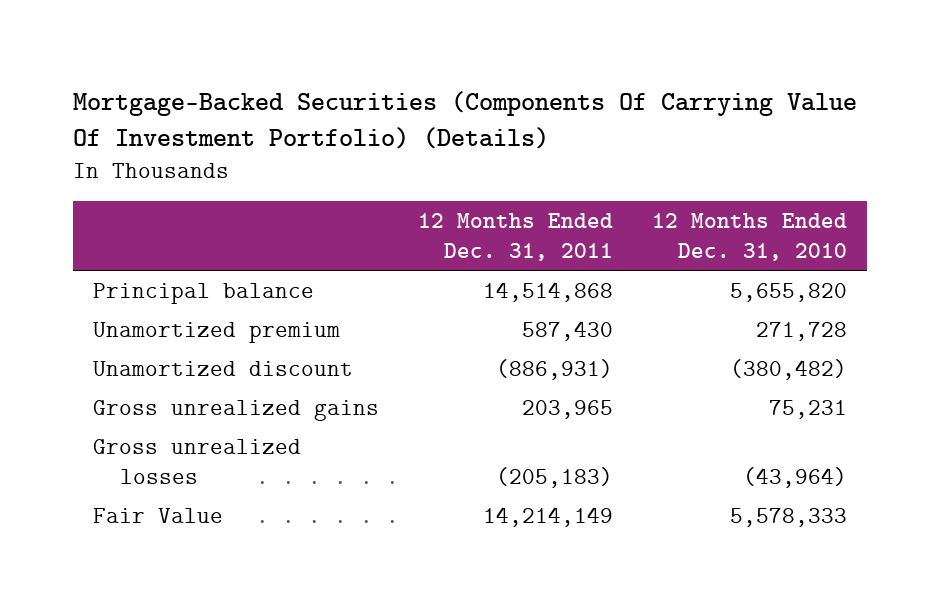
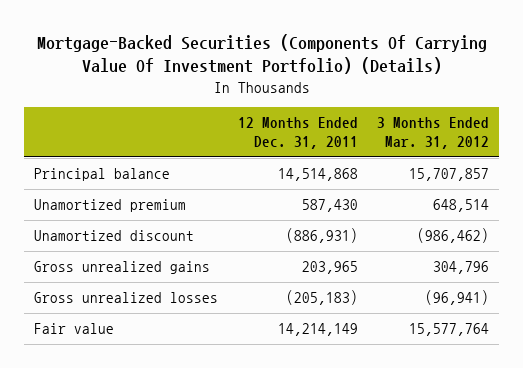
- | 12 Months Ended Dec. 31, 2011 | 12 Months Ended Dec. 31, 2010
+ | 12 Months Ended Dec. 31, 2011 | 3 Months Ended Mar. 31, 2012
- Fair Value | 14,214,149 | 5,578,333
+ Fair value | 14,214,149 | 15,577,764

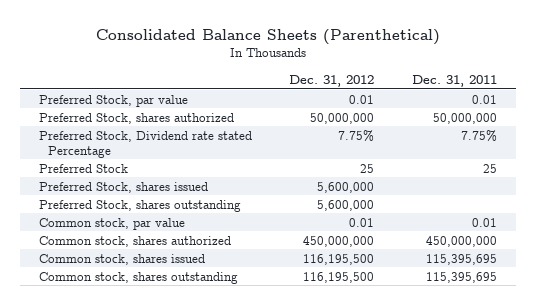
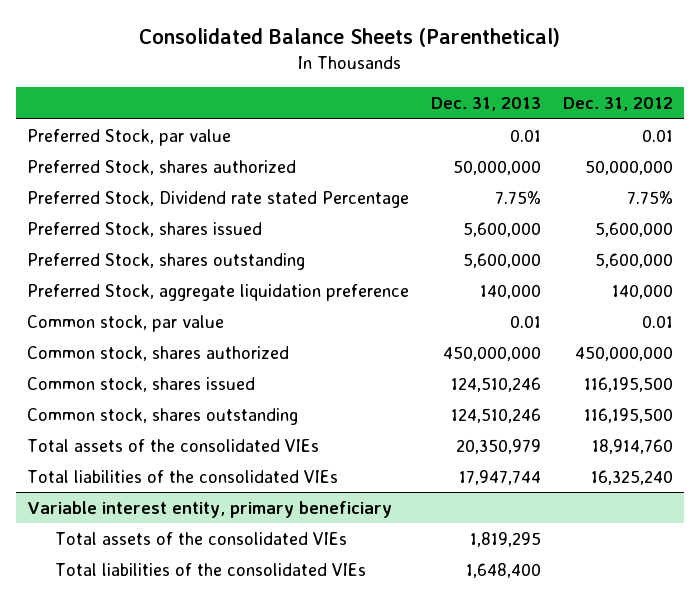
- | Dec. 31, 2012 | Dec. 31, 2011
+ | Dec. 31, 2013 | Dec. 31, 2012
- Preferred Stock | 25 | 25
+ Preferred Stock, aggregate liquidation preference | 140,000 | 140,000
+ Total assets of the consolidated VIEs | 20,350,979 | 18,914,760
+ Total liabilities of the consolidated VIEs | 17,947,744 | 16,325,240
+ Variable interest entity, primary beneficiary
+ Total assets of the consolidated VIEs | 1,819,295 |
+ Total liabilities of the consolidated VIEs | 1,648,400 |

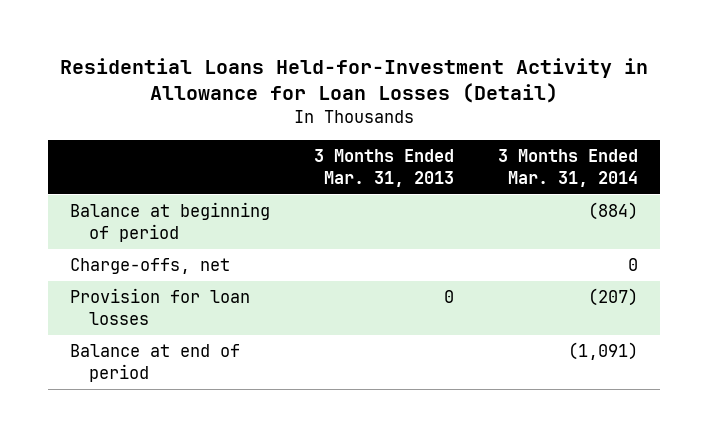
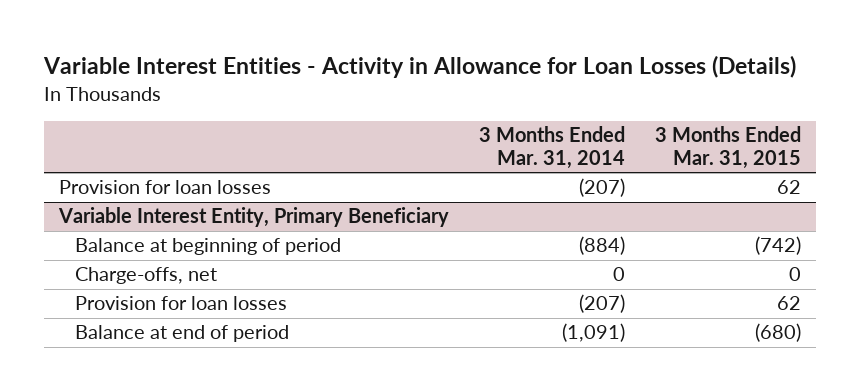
- Residential Loans Held-for-Investment Activity in Allowance for Loan Losses (Detail)
+ Variable Interest Entities - Activity in Allowance for Loan Losses (Details)
- | 3 Months Ended Mar. 31, 2013 | 3 Months Ended Mar. 31, 2014
+ | 3 Months Ended Mar. 31, 2014 | 3 Months Ended Mar. 31, 2015
+ Provision for loan losses | (207) | 62
+ Variable Interest Entity, Primary Beneficiary

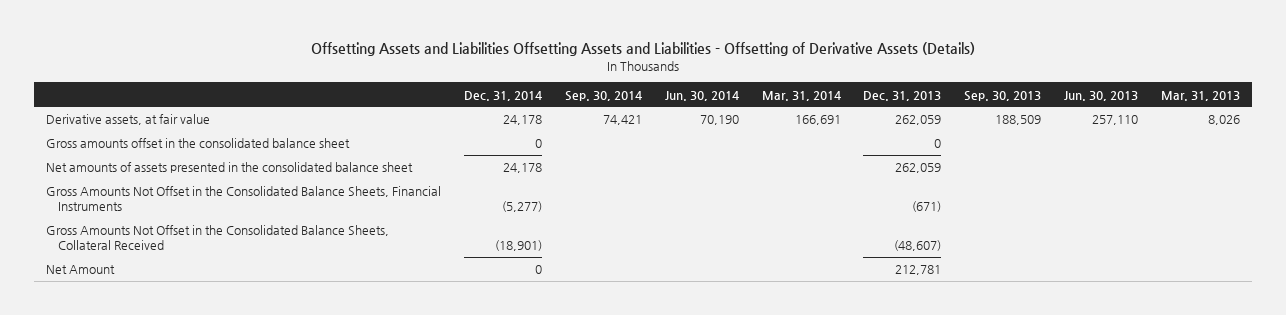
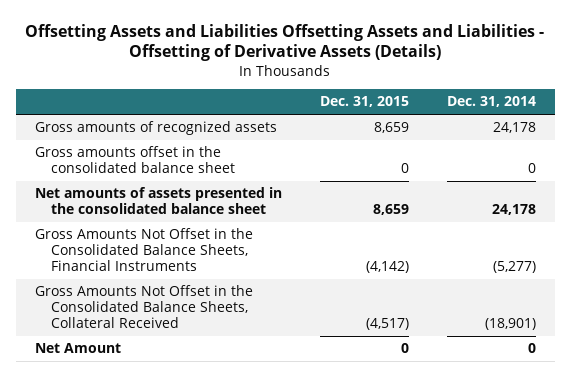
- | Dec. 31, 2014 | Sep. 30, 2014 | Jun. 30, 2014 | Mar. 31, 2014 | Dec. 31, 2013 | Sep. 30, 2013 | Jun. 30, 2013 | Mar. 31, 2013
+ | Dec. 31, 2015 | Dec. 31, 2014
- Derivative assets, at fair value | 24,178 | 74,421 | 70,190 | 166,691 | 262,059 | 188,509 | 257,110 | 8,026
+ Gross amounts of recognized assets | 8,659 | 24,178

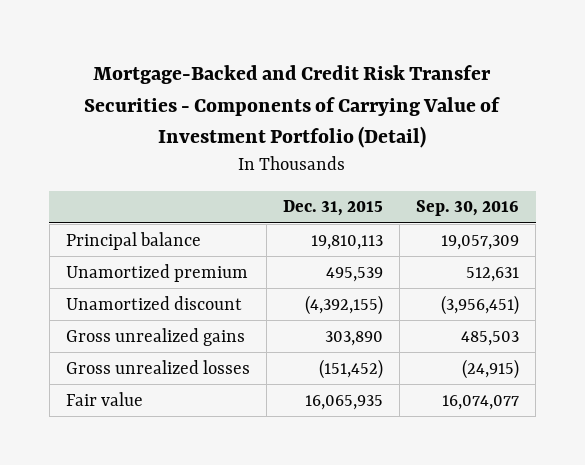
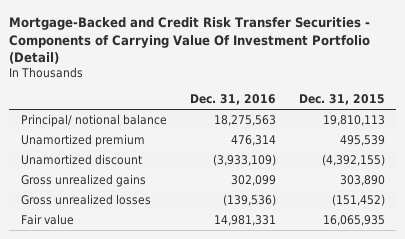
- Mortgage-Backed and Credit Risk Transfer Securities - Components of Carrying Value of Investment Portfolio (Detail)
+ Mortgage-Backed and Credit Risk Transfer Securities - Components of Carrying Value Of Investment Portfolio (Detail)
- | Dec. 31, 2015 | Sep. 30, 2016
+ | Dec. 31, 2016 | Dec. 31, 2015
- Principal balance | 19,810,113 | 19,057,309
+ Principal/ notional balance | 18,275,563 | 19,810,113

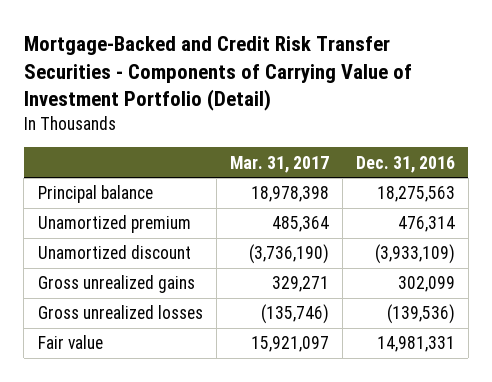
- Mortgage-Backed and Credit Risk Transfer Securities - Components of Carrying Value Of Investment Portfolio (Detail)
+ Mortgage-Backed and Credit Risk Transfer Securities - Components of Carrying Value of Investment Portfolio (Detail)
- | Dec. 31, 2016 | Dec. 31, 2015
+ | Mar. 31, 2017 | Dec. 31, 2016
- Principal/ notional balance | 18,275,563 | 19,810,113
+ Principal balance | 18,978,398 | 18,275,563

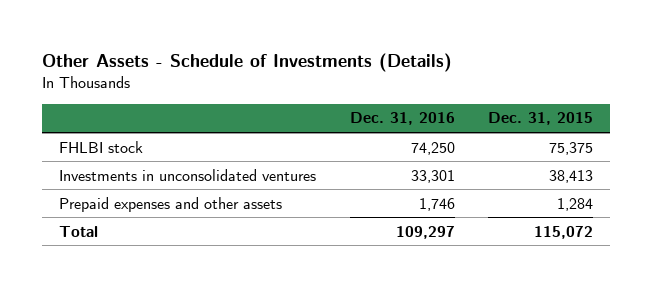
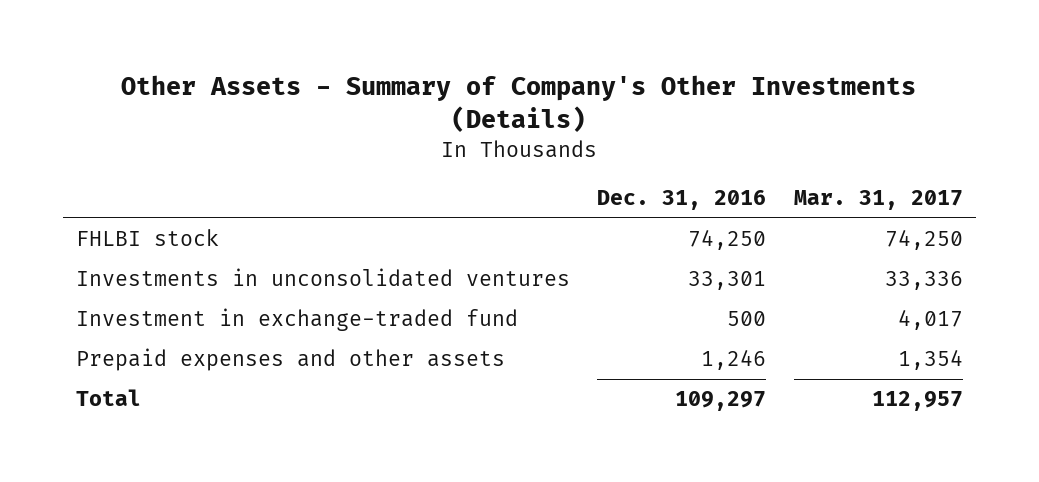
- Other Assets - Schedule of Investments (Details)
+ Other Assets - Summary of Company's Other Investments (Details)
- | Dec. 31, 2016 | Dec. 31, 2015
+ | Dec. 31, 2016 | Mar. 31, 2017
- Prepaid expenses and other assets | 1,746 | 1,284
+ Investment in exchange-traded fund | 500 | 4,017
+ Prepaid expenses and other assets | 1,246 | 1,354

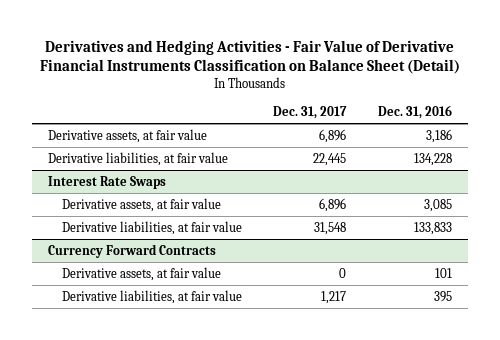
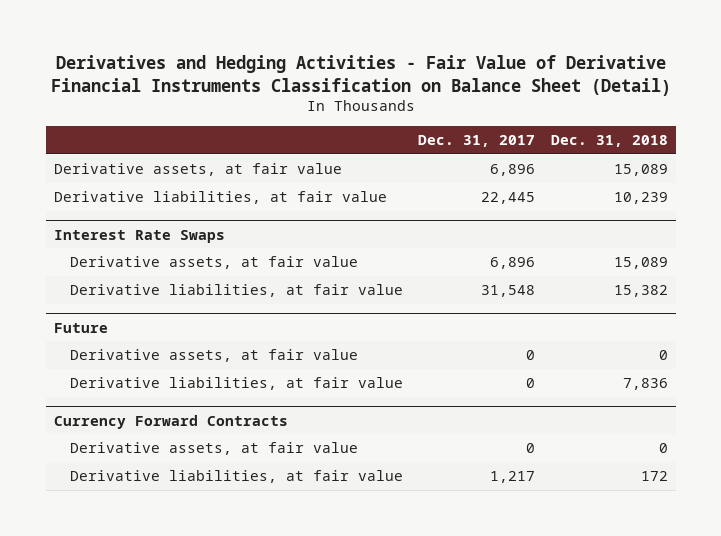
- | Dec. 31, 2017 | Dec. 31, 2016
+ | Dec. 31, 2017 | Dec. 31, 2018
+ Future
+ Derivative assets, at fair value | 0 | 0
+ Derivative liabilities, at fair value | 0 | 7,836

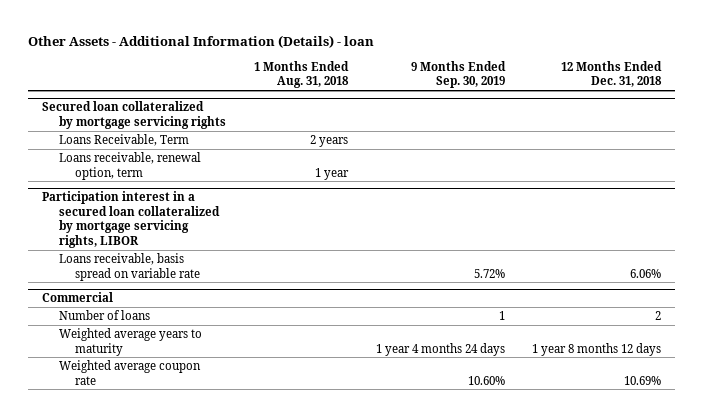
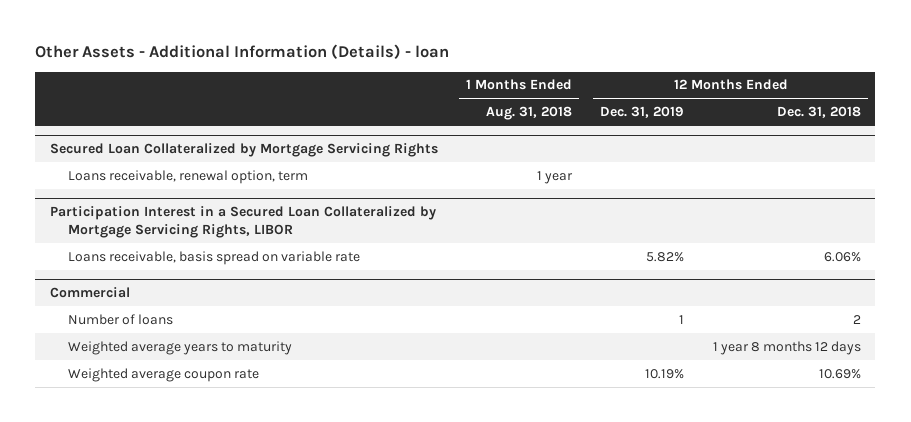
- | 1 Months Ended Aug. 31, 2018 | 9 Months Ended Sep. 30, 2019 | 12 Months Ended Dec. 31, 2018
+ | 1 Months Ended Aug. 31, 2018 | 12 Months Ended Dec. 31, 2019 | 12 Months Ended Dec. 31, 2018
- Secured loan collateralized by mortgage servicing rights
- Loans Receivable, Term | 2 years | |
+ Secured Loan Collateralized by Mortgage Servicing Rights
- Participation interest in a secured loan collateralized by mortgage servicing rights, LIBOR
+ Participation Interest in a Secured Loan Collateralized by Mortgage Servicing Rights, LIBOR

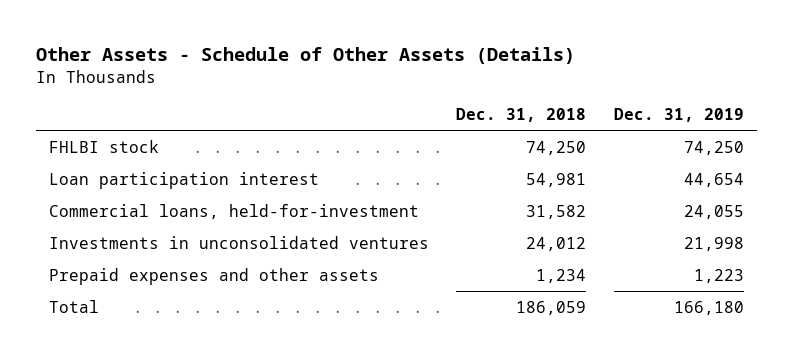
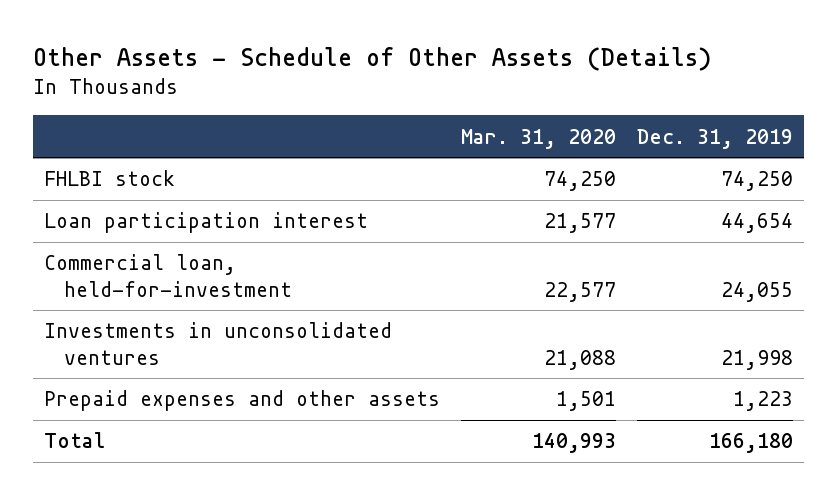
- | Dec. 31, 2018 | Dec. 31, 2019
+ | Mar. 31, 2020 | Dec. 31, 2019
- Commercial loans, held-for-investment | 31,582 | 24,055
+ Commercial loan, held-for-investment | 22,577 | 24,055

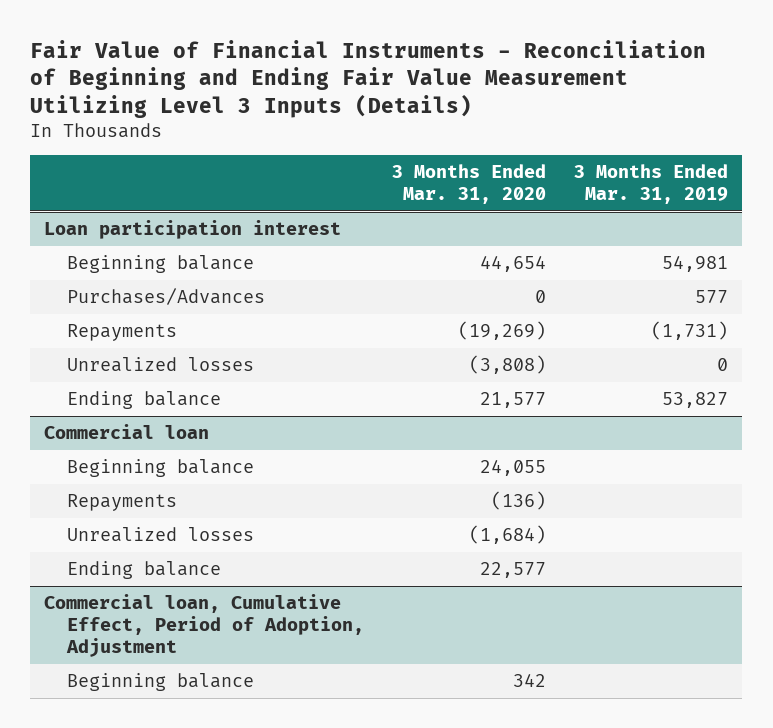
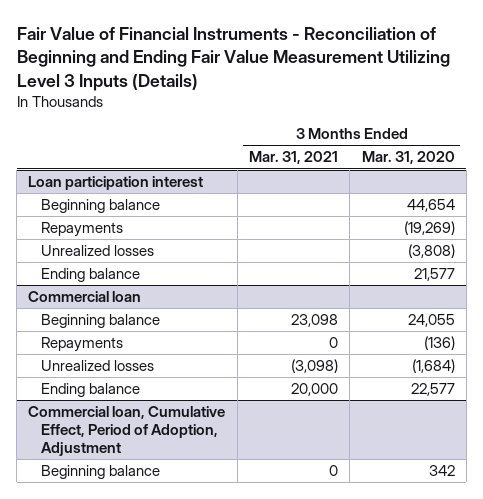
- | 3 Months Ended Mar. 31, 2020 | 3 Months Ended Mar. 31, 2019
+ | 3 Months Ended Mar. 31, 2021 | 3 Months Ended Mar. 31, 2020
@ Loan participation interest
- Purchases/Advances | 0 | 577

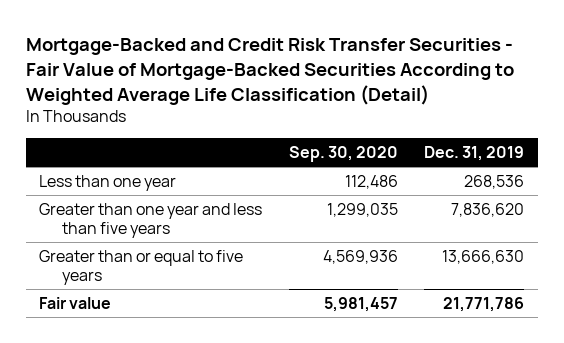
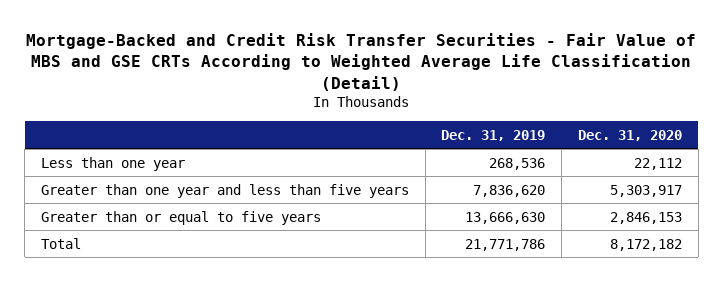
- Mortgage-Backed and Credit Risk Transfer Securities - Fair Value of Mortgage-Backed Securities According to Weighted Average Life Classification (Detail)
+ Mortgage-Backed and Credit Risk Transfer Securities - Fair Value of MBS and GSE CRTs According to Weighted Average Life Classification (Detail)
- | Sep. 30, 2020 | Dec. 31, 2019
+ | Dec. 31, 2019 | Dec. 31, 2020
- Fair value | 5,981,457 | 21,771,786
+ Total | 21,771,786 | 8,172,182

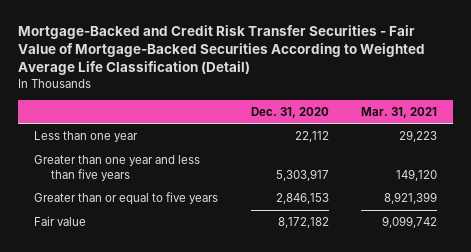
- Mortgage-Backed and Credit Risk Transfer Securities - Fair Value of MBS and GSE CRTs According to Weighted Average Life Classification (Detail)
+ Mortgage-Backed and Credit Risk Transfer Securities - Fair Value of Mortgage-Backed Securities According to Weighted Average Life Classification (Detail)
- | Dec. 31, 2019 | Dec. 31, 2020
+ | Dec. 31, 2020 | Mar. 31, 2021
- Total | 21,771,786 | 8,172,182
+ Fair value | 8,172,182 | 9,099,742

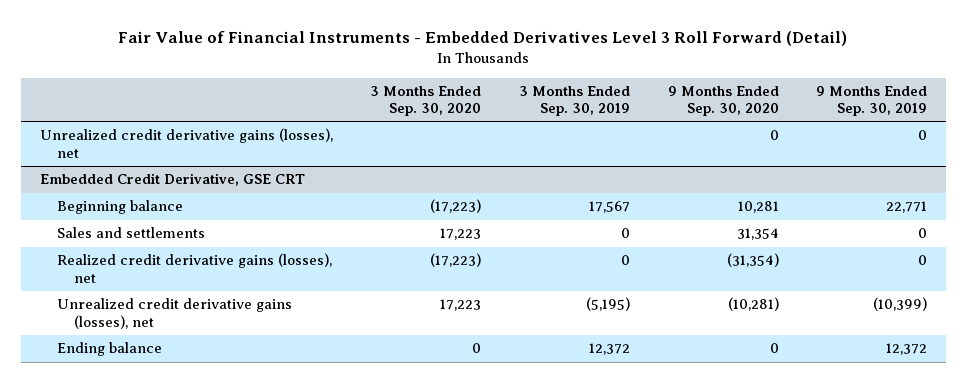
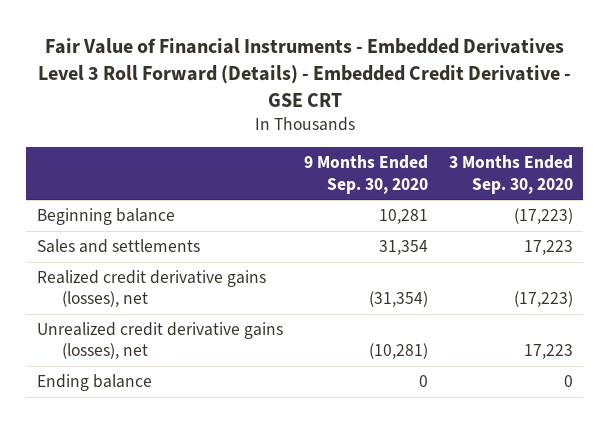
- Fair Value of Financial Instruments - Embedded Derivatives Level 3 Roll Forward (Detail)
+ Fair Value of Financial Instruments - Embedded Derivatives Level 3 Roll Forward (Details) - Embedded Credit Derivative - GSE CRT
- | 3 Months Ended Sep. 30, 2020 | 3 Months Ended Sep. 30, 2019 | 9 Months Ended Sep. 30, 2020 | 9 Months Ended Sep. 30, 2019
+ | 9 Months Ended Sep. 30, 2020 | 3 Months Ended Sep. 30, 2020
- Unrealized credit derivative gains (losses), net | | | 0 | 0
- Embedded Credit Derivative, GSE CRT

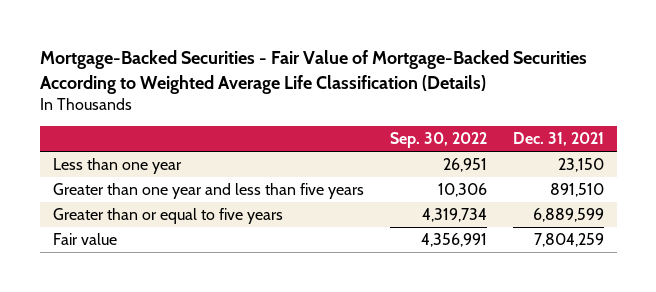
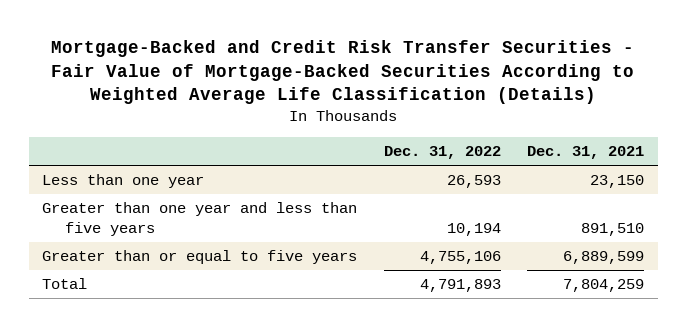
- Mortgage-Backed Securities - Fair Value of Mortgage-Backed Securities According to Weighted Average Life Classification (Details)
+ Mortgage-Backed and Credit Risk Transfer Securities - Fair Value of Mortgage-Backed Securities According to Weighted Average Life Classification (Details)
- | Sep. 30, 2022 | Dec. 31, 2021
+ | Dec. 31, 2022 | Dec. 31, 2021
- Fair value | 4,356,991 | 7,804,259
+ Total | 4,791,893 | 7,804,259

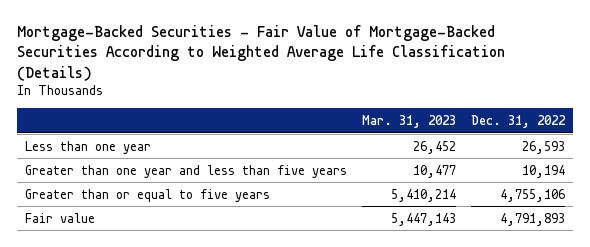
- Mortgage-Backed and Credit Risk Transfer Securities - Fair Value of Mortgage-Backed Securities According to Weighted Average Life Classification (Details)
+ Mortgage-Backed Securities - Fair Value of Mortgage-Backed Securities According to Weighted Average Life Classification (Details)
- | Dec. 31, 2022 | Dec. 31, 2021
+ | Mar. 31, 2023 | Dec. 31, 2022
- Total | 4,791,893 | 7,804,259
+ Fair value | 5,447,143 | 4,791,893

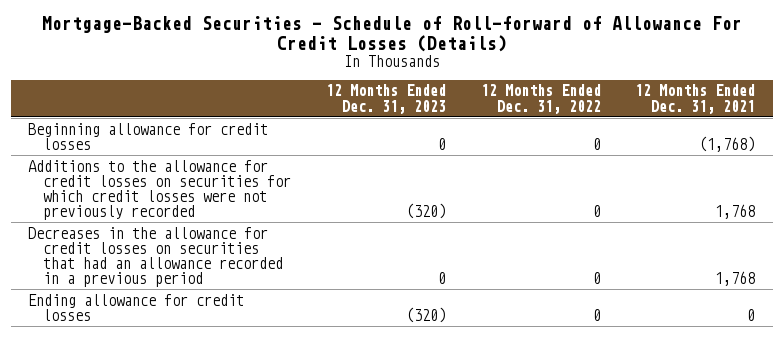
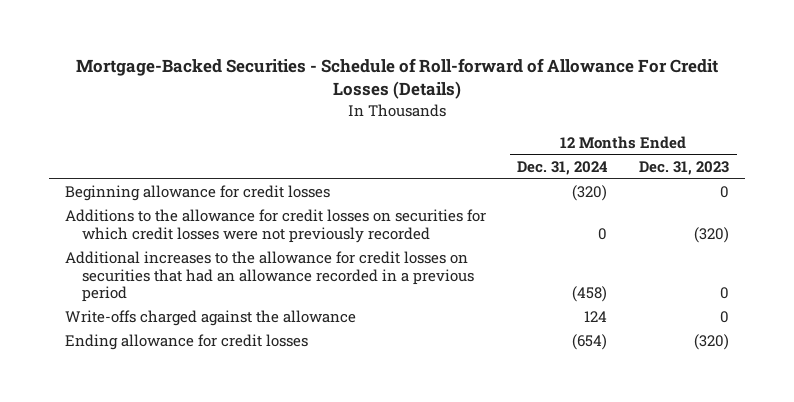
- | 12 Months Ended Dec. 31, 2023 | 12 Months Ended Dec. 31, 2022 | 12 Months Ended Dec. 31, 2021
+ | 12 Months Ended Dec. 31, 2024 | 12 Months Ended Dec. 31, 2023
- Decreases in the allowance for credit losses on securities that had an allowance recorded in a previous period | 0 | 0 | 1,768
+ Additional increases to the allowance for credit losses on securities that had an allowance recorded in a previous period | (458) | 0
+ Write-offs charged against the allowance | 124 | 0

